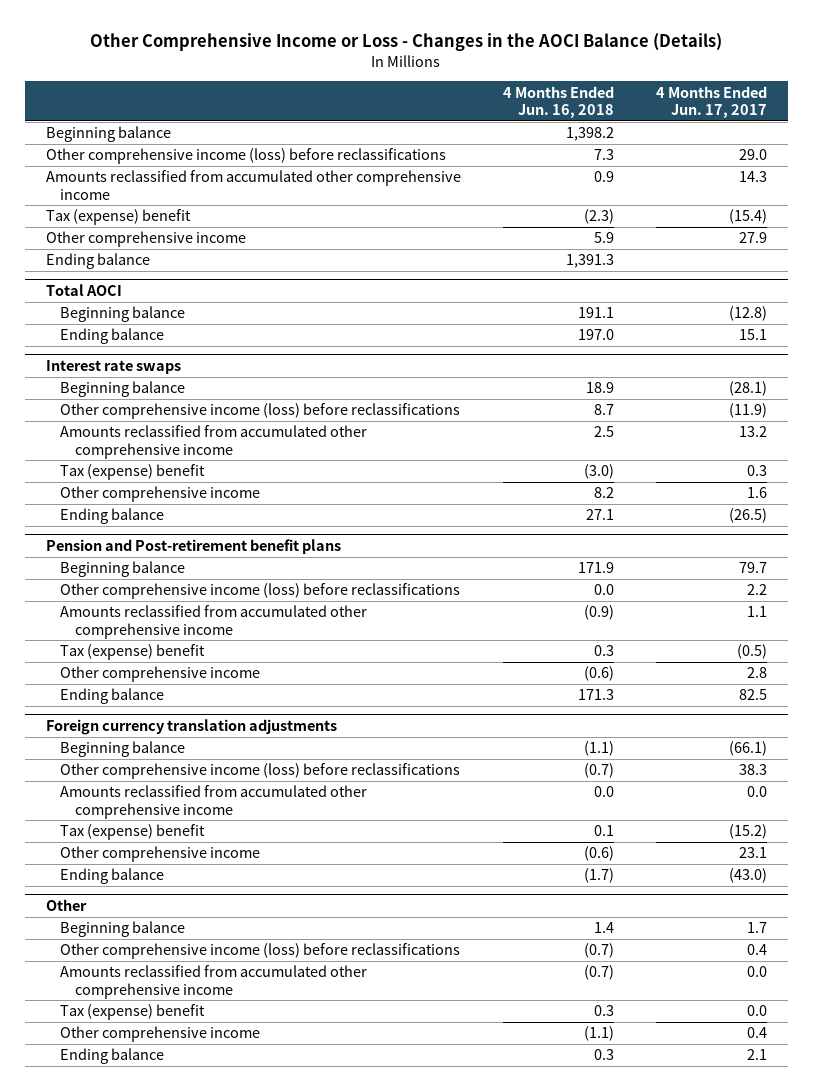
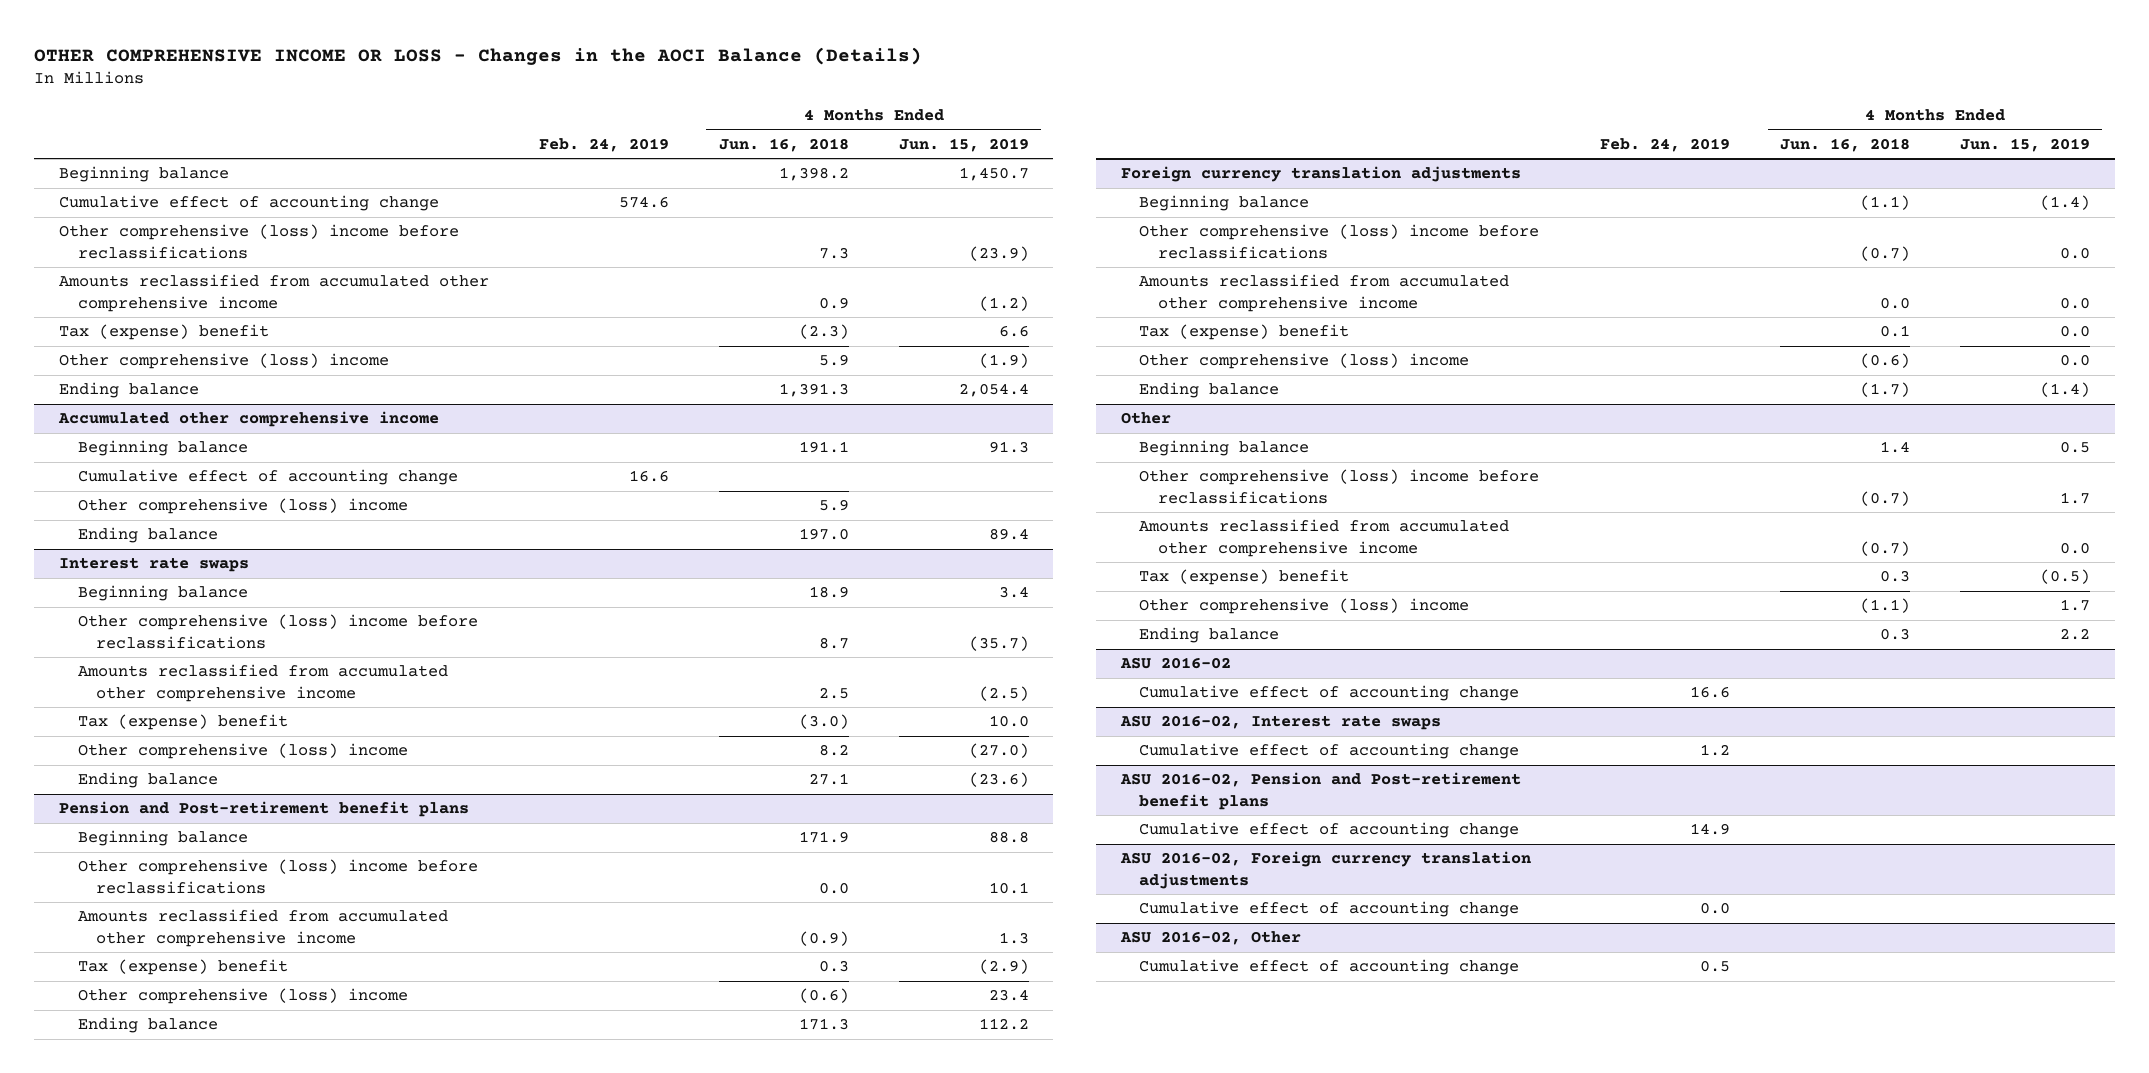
- Other Comprehensive Income or Loss - Changes in the AOCI Balance (Details)
+ OTHER COMPREHENSIVE INCOME OR LOSS - Changes in the AOCI Balance (Details)
- | 4 Months Ended Jun. 16, 2018 | 4 Months Ended Jun. 17, 2017
+ | Feb. 24, 2019 | 4 Months Ended Jun. 16, 2018 | 4 Months Ended Jun. 15, 2019
- Other comprehensive income (loss) before reclassifications | 7.3 | 29.0
+ Cumulative effect of accounting change | 574.6 | |
+ Other comprehensive (loss) income before reclassifications | | 7.3 | (23.9)
- Other comprehensive income | 5.9 | 27.9
+ Other comprehensive (loss) income | | 5.9 | (1.9)
- Total AOCI
+ Accumulated other comprehensive income
+ Cumulative effect of accounting change | 16.6 | |
+ Other comprehensive (loss) income | | 5.9 |
@ Interest rate swaps
- Other comprehensive income (loss) before reclassifications | 8.7 | (11.9)
+ Other comprehensive (loss) income before reclassifications | | 8.7 | (35.7)
- Other comprehensive income | 8.2 | 1.6
+ Other comprehensive (loss) income | | 8.2 | (27.0)
@ Pension and Post-retirement benefit plans
- Other comprehensive income (loss) before reclassifications | 0.0 | 2.2
+ Other comprehensive (loss) income before reclassifications | | 0.0 | 10.1
- Other comprehensive income | (0.6) | 2.8
+ Other comprehensive (loss) income | | (0.6) | 23.4
@ Foreign currency translation adjustments
- Other comprehensive income (loss) before reclassifications | (0.7) | 38.3
+ Other comprehensive (loss) income before reclassifications | | (0.7) | 0.0
- Other comprehensive income | (0.6) | 23.1
+ Other comprehensive (loss) income | | (0.6) | 0.0
@ Other
- Other comprehensive income (loss) before reclassifications | (0.7) | 0.4
+ Other comprehensive (loss) income before reclassifications | | (0.7) | 1.7
- Other comprehensive income | (1.1) | 0.4
+ Other comprehensive (loss) income | | (1.1) | 1.7
+ ASU 2016-02
+ Cumulative effect of accounting change | 16.6 | |
+ ASU 2016-02, Interest rate swaps
+ Cumulative effect of accounting change | 1.2 | |
+ ASU 2016-02, Pension and Post-retirement benefit plans
+ Cumulative effect of accounting change | 14.9 | |
+ ASU 2016-02, Foreign currency translation adjustments
+ Cumulative effect of accounting change | 0.0 | |
+ ASU 2016-02, Other
+ Cumulative effect of accounting change | 0.5 | |

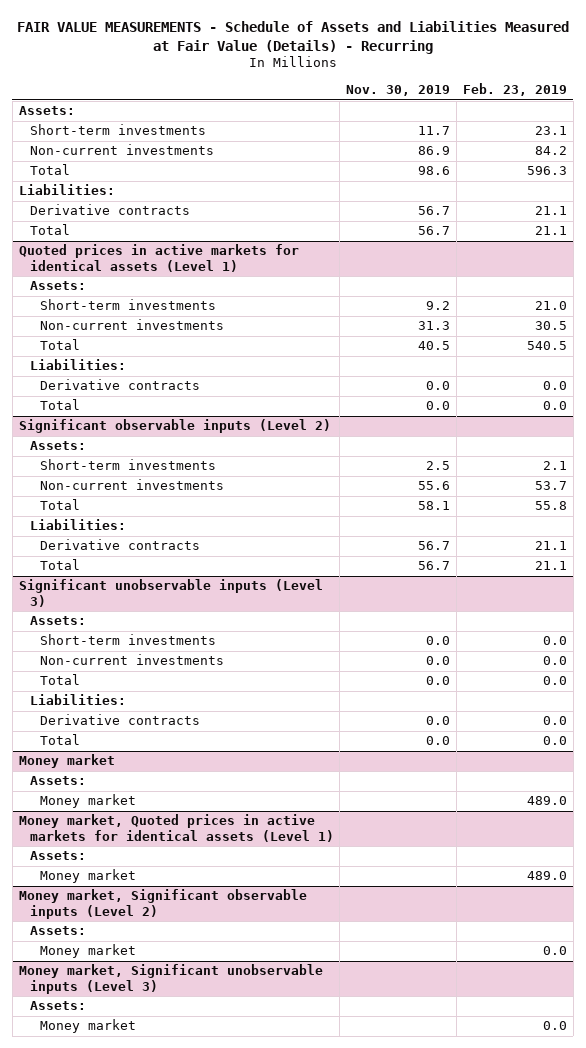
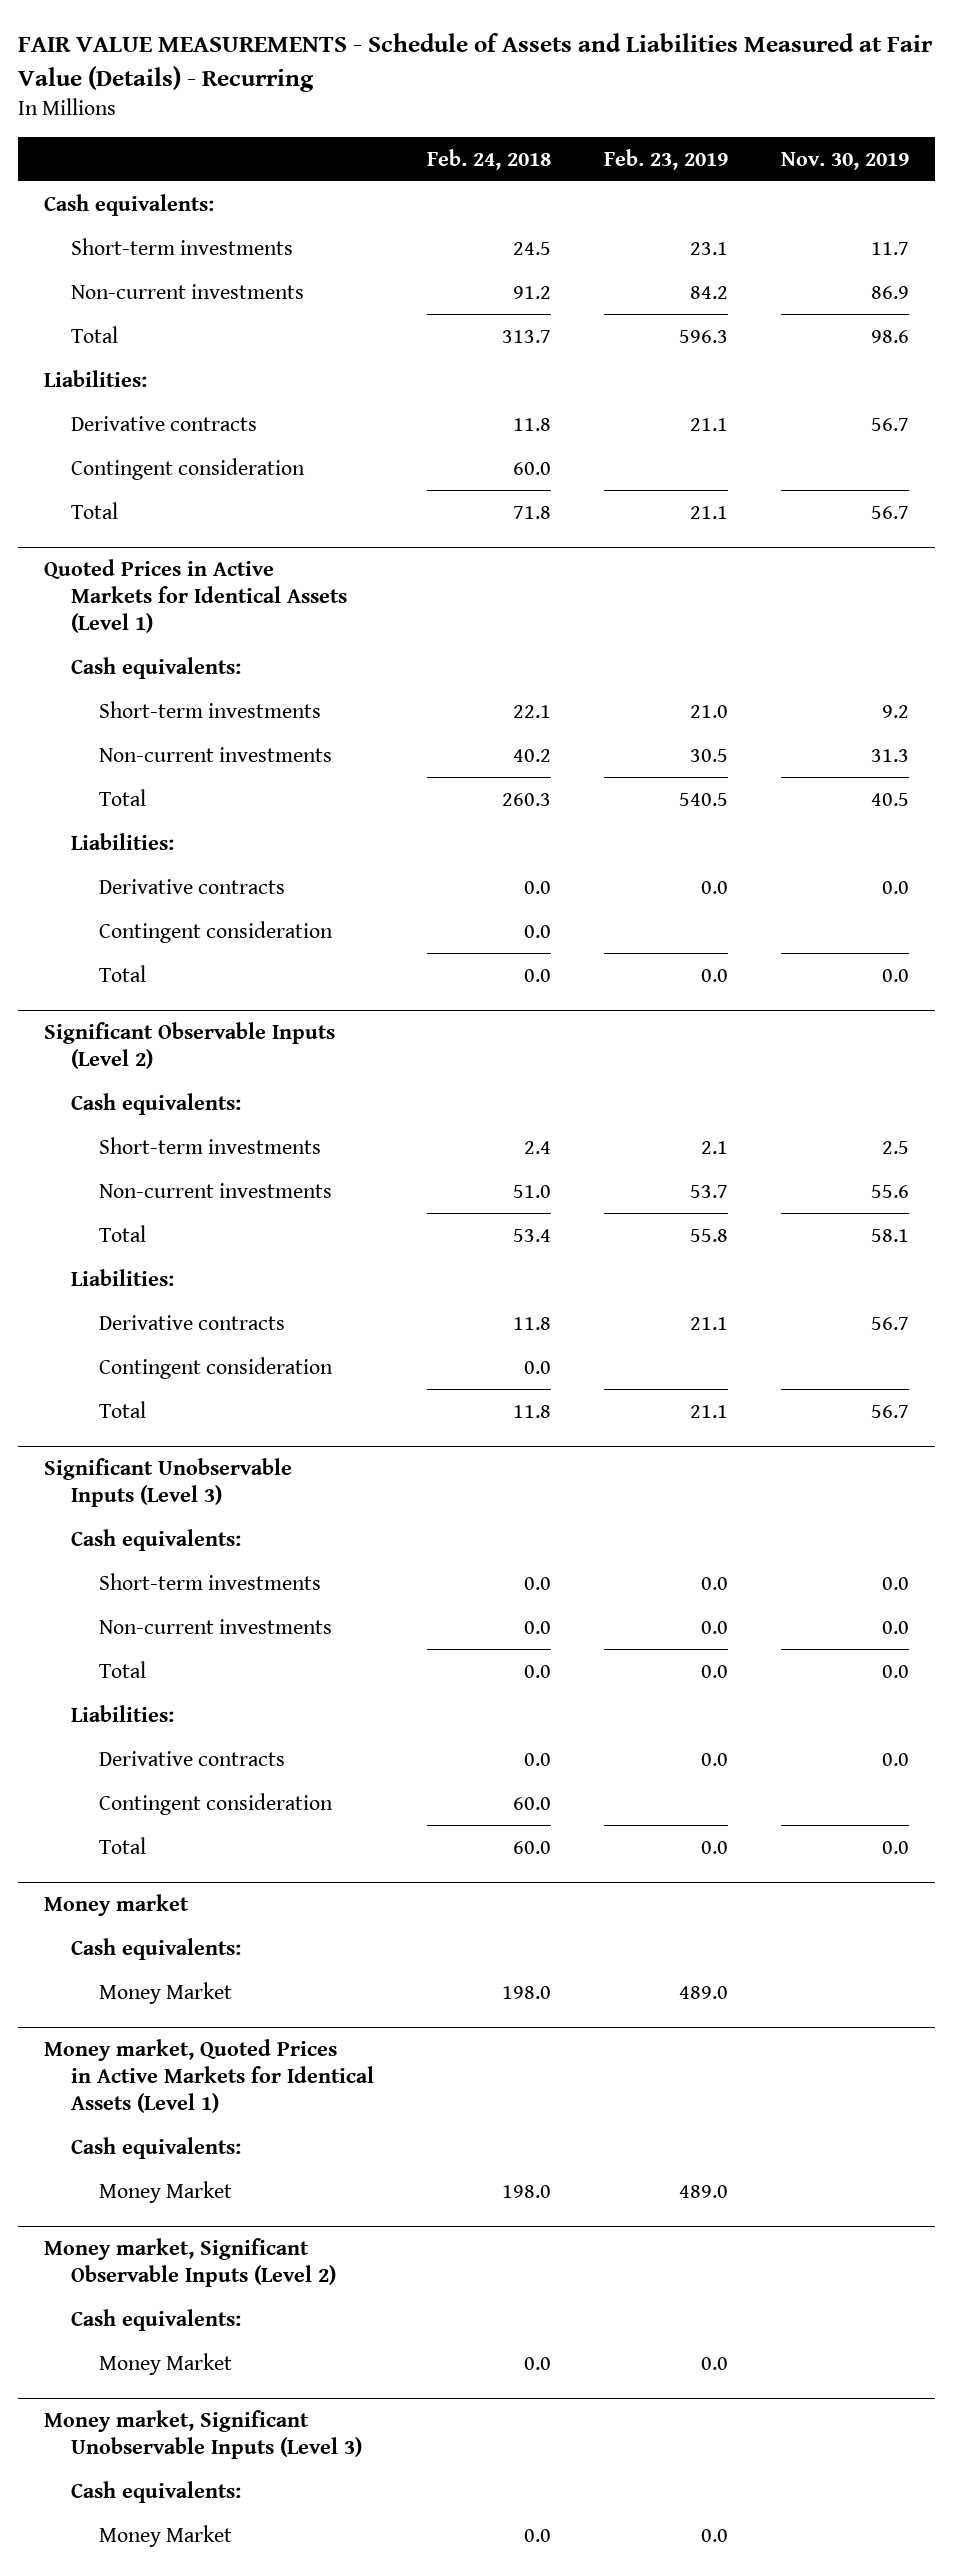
- | Nov. 30, 2019 | Feb. 23, 2019
+ | Feb. 24, 2018 | Feb. 23, 2019 | Nov. 30, 2019
- Assets:
+ Cash equivalents:
+ Contingent consideration | 60.0 | |
- Quoted prices in active markets for identical assets (Level 1)
- Assets:
+ Quoted Prices in Active Markets for Identical Assets (Level 1)
+ Cash equivalents:
+ Contingent consideration | 0.0 | |
- Significant observable inputs (Level 2)
- Assets:
+ Significant Observable Inputs (Level 2)
+ Cash equivalents:
+ Contingent consideration | 0.0 | |
- Significant unobservable inputs (Level 3)
- Assets:
+ Significant Unobservable Inputs (Level 3)
+ Cash equivalents:
+ Contingent consideration | 60.0 | |
@ Money market
- Assets:
- Money market | | 489.0
- Money market, Quoted prices in active markets for identical assets (Level 1)
- Assets:
- Money market | | 489.0
- Money market, Significant observable inputs (Level 2)
- Assets:
- Money market | | 0.0
- Money market, Significant unobservable inputs (Level 3)
- Assets:
- Money market | | 0.0
@ Money market
+ Cash equivalents:
+ Money Market | 198.0 | 489.0 |
+ Money market, Quoted Prices in Active Markets for Identical Assets (Level 1)
+ Cash equivalents:
+ Money Market | 198.0 | 489.0 |
+ Money market, Significant Observable Inputs (Level 2)
+ Cash equivalents:
+ Money Market | 0.0 | 0.0 |
+ Money market, Significant Unobservable Inputs (Level 3)
+ Cash equivalents:
+ Money Market | 0.0 | 0.0 |

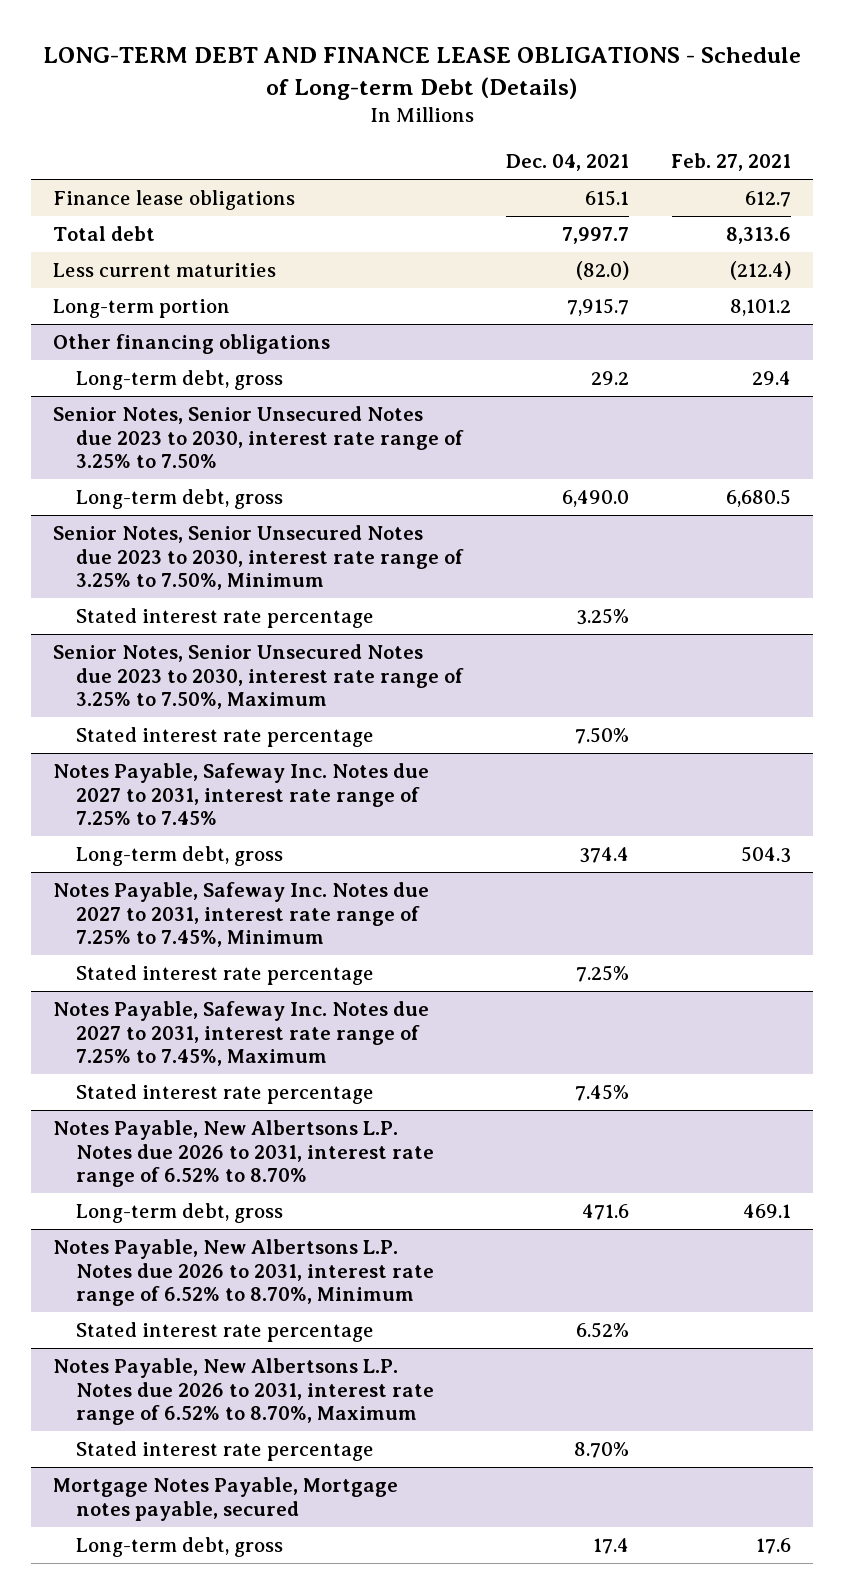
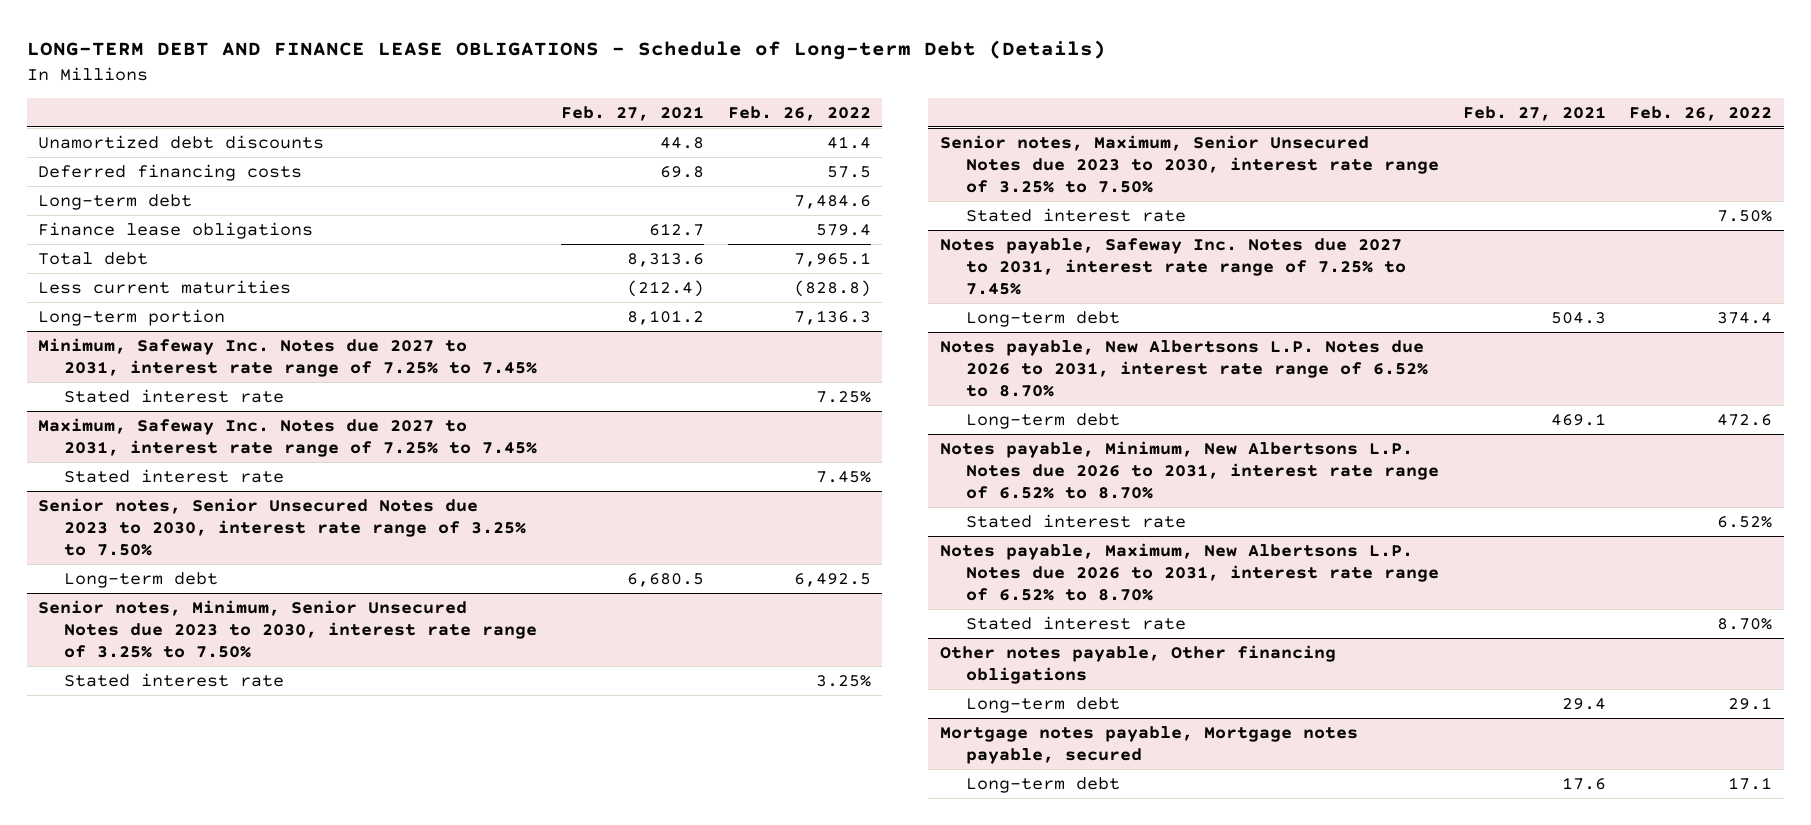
- | Dec. 04, 2021 | Feb. 27, 2021
+ | Feb. 27, 2021 | Feb. 26, 2022
+ Unamortized debt discounts | 44.8 | 41.4
+ Deferred financing costs | 69.8 | 57.5
+ Long-term debt | | 7,484.6
- Other financing obligations
- Long-term debt, gross | 29.2 | 29.4
- Senior Notes, Senior Unsecured Notes due 2023 to 2030, interest rate range of 3.25% to 7.50%
- Long-term debt, gross | 6,490.0 | 6,680.5
- Senior Notes, Senior Unsecured Notes due 2023 to 2030, interest rate range of 3.25% to 7.50%, Minimum
- Stated interest rate percentage | 3.25% |
- Senior Notes, Senior Unsecured Notes due 2023 to 2030, interest rate range of 3.25% to 7.50%, Maximum
- Stated interest rate percentage | 7.50% |
- Notes Payable, Safeway Inc. Notes due 2027 to 2031, interest rate range of 7.25% to 7.45%
- Long-term debt, gross | 374.4 | 504.3
- Notes Payable, Safeway Inc. Notes due 2027 to 2031, interest rate range of 7.25% to 7.45%, Minimum
- Stated interest rate percentage | 7.25% |
- Notes Payable, Safeway Inc. Notes due 2027 to 2031, interest rate range of 7.25% to 7.45%, Maximum
- Stated interest rate percentage | 7.45% |
- Notes Payable, New Albertsons L.P. Notes due 2026 to 2031, interest rate range of 6.52% to 8.70%
- Long-term debt, gross | 471.6 | 469.1
- Notes Payable, New Albertsons L.P. Notes due 2026 to 2031, interest rate range of 6.52% to 8.70%, Minimum
- Stated interest rate percentage | 6.52% |
- Notes Payable, New Albertsons L.P. Notes due 2026 to 2031, interest rate range of 6.52% to 8.70%, Maximum
- Stated interest rate percentage | 8.70% |
- Mortgage Notes Payable, Mortgage notes payable, secured
- Long-term debt, gross | 17.4 | 17.6
+ Minimum, Safeway Inc. Notes due 2027 to 2031, interest rate range of 7.25% to 7.45%
+ Stated interest rate | | 7.25%
+ Maximum, Safeway Inc. Notes due 2027 to 2031, interest rate range of 7.25% to 7.45%
+ Stated interest rate | | 7.45%
+ Senior notes, Senior Unsecured Notes due 2023 to 2030, interest rate range of 3.25% to 7.50%
+ Long-term debt | 6,680.5 | 6,492.5
+ Senior notes, Minimum, Senior Unsecured Notes due 2023 to 2030, interest rate range of 3.25% to 7.50%
+ Stated interest rate | | 3.25%
+ Senior notes, Maximum, Senior Unsecured Notes due 2023 to 2030, interest rate range of 3.25% to 7.50%
+ Stated interest rate | | 7.50%
+ Notes payable, Safeway Inc. Notes due 2027 to 2031, interest rate range of 7.25% to 7.45%
+ Long-term debt | 504.3 | 374.4
+ Notes payable, New Albertsons L.P. Notes due 2026 to 2031, interest rate range of 6.52% to 8.70%
+ Long-term debt | 469.1 | 472.6
+ Notes payable, Minimum, New Albertsons L.P. Notes due 2026 to 2031, interest rate range of 6.52% to 8.70%
+ Stated interest rate | | 6.52%
+ Notes payable, Maximum, New Albertsons L.P. Notes due 2026 to 2031, interest rate range of 6.52% to 8.70%
+ Stated interest rate | | 8.70%
+ Other notes payable, Other financing obligations
+ Long-term debt | 29.4 | 29.1
+ Mortgage notes payable, Mortgage notes payable, secured
+ Long-term debt | 17.6 | 17.1

